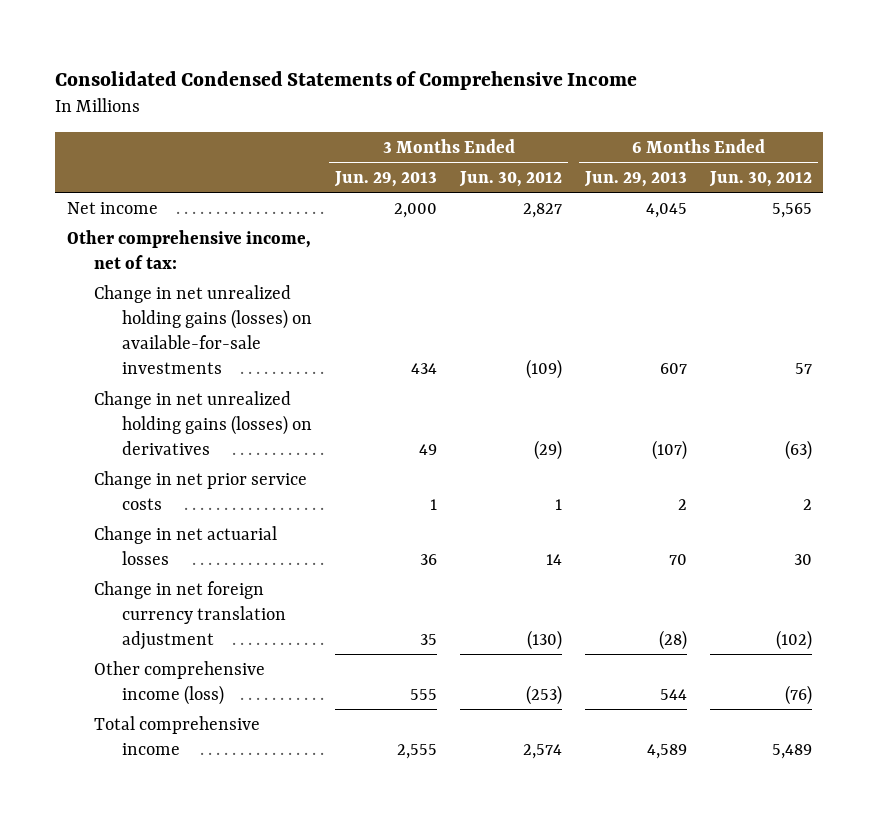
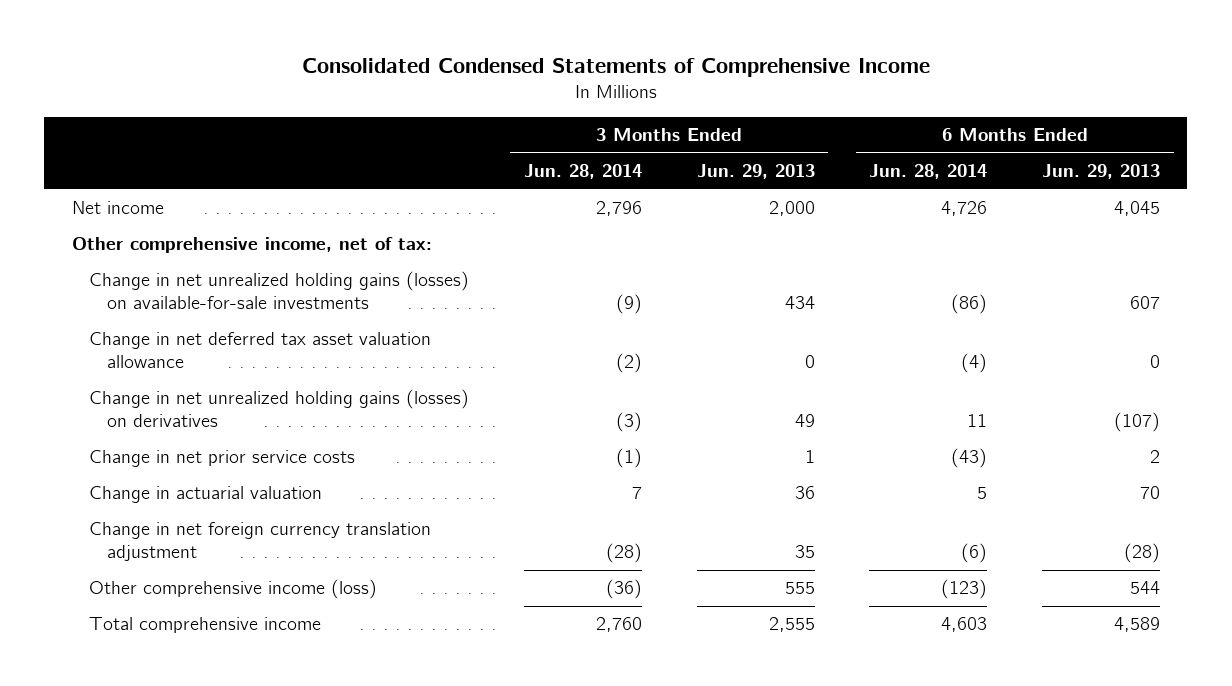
- | 3 Months Ended Jun. 29, 2013 | 3 Months Ended Jun. 30, 2012 | 6 Months Ended Jun. 29, 2013 | 6 Months Ended Jun. 30, 2012
+ | 3 Months Ended Jun. 28, 2014 | 3 Months Ended Jun. 29, 2013 | 6 Months Ended Jun. 28, 2014 | 6 Months Ended Jun. 29, 2013
+ Change in net deferred tax asset valuation allowance | (2) | 0 | (4) | 0
- Change in net actuarial losses | 36 | 14 | 70 | 30
+ Change in actuarial valuation | 7 | 36 | 5 | 70

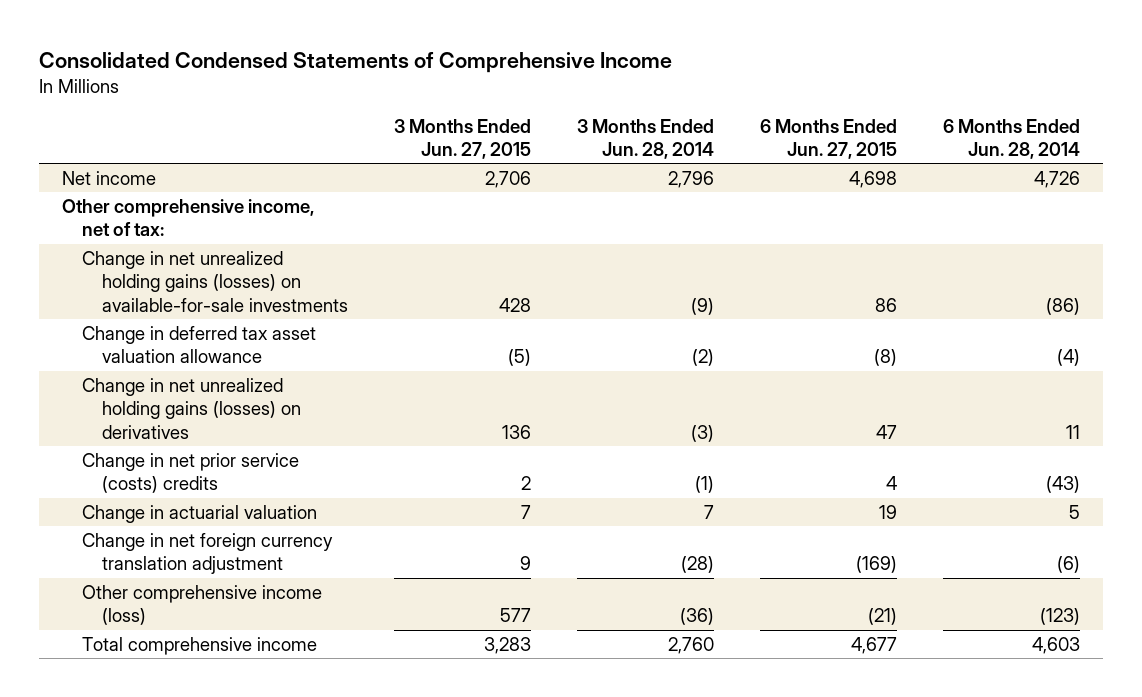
- | 3 Months Ended Jun. 28, 2014 | 3 Months Ended Jun. 29, 2013 | 6 Months Ended Jun. 28, 2014 | 6 Months Ended Jun. 29, 2013
+ | 3 Months Ended Jun. 27, 2015 | 3 Months Ended Jun. 28, 2014 | 6 Months Ended Jun. 27, 2015 | 6 Months Ended Jun. 28, 2014
- Change in net deferred tax asset valuation allowance | (2) | 0 | (4) | 0
+ Change in deferred tax asset valuation allowance | (5) | (2) | (8) | (4)
- Change in net prior service costs | (1) | 1 | (43) | 2
+ Change in net prior service (costs) credits | 2 | (1) | 4 | (43)

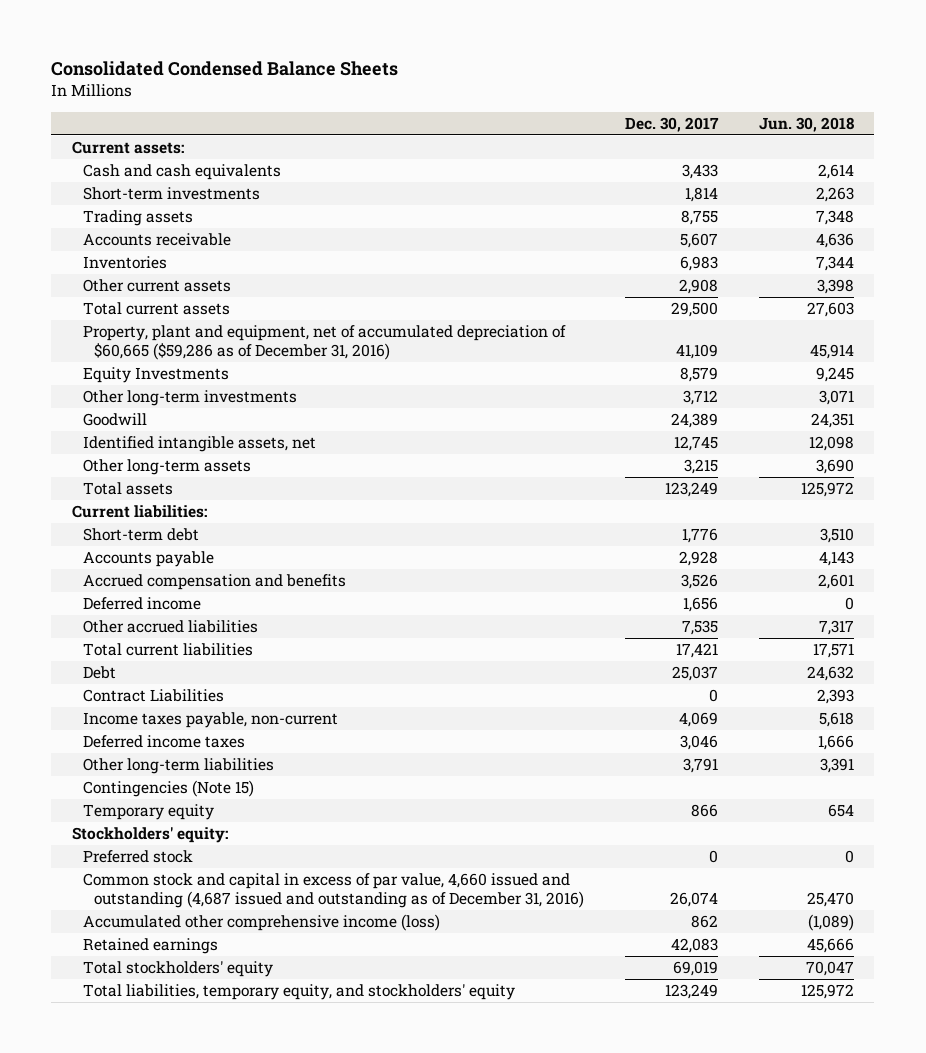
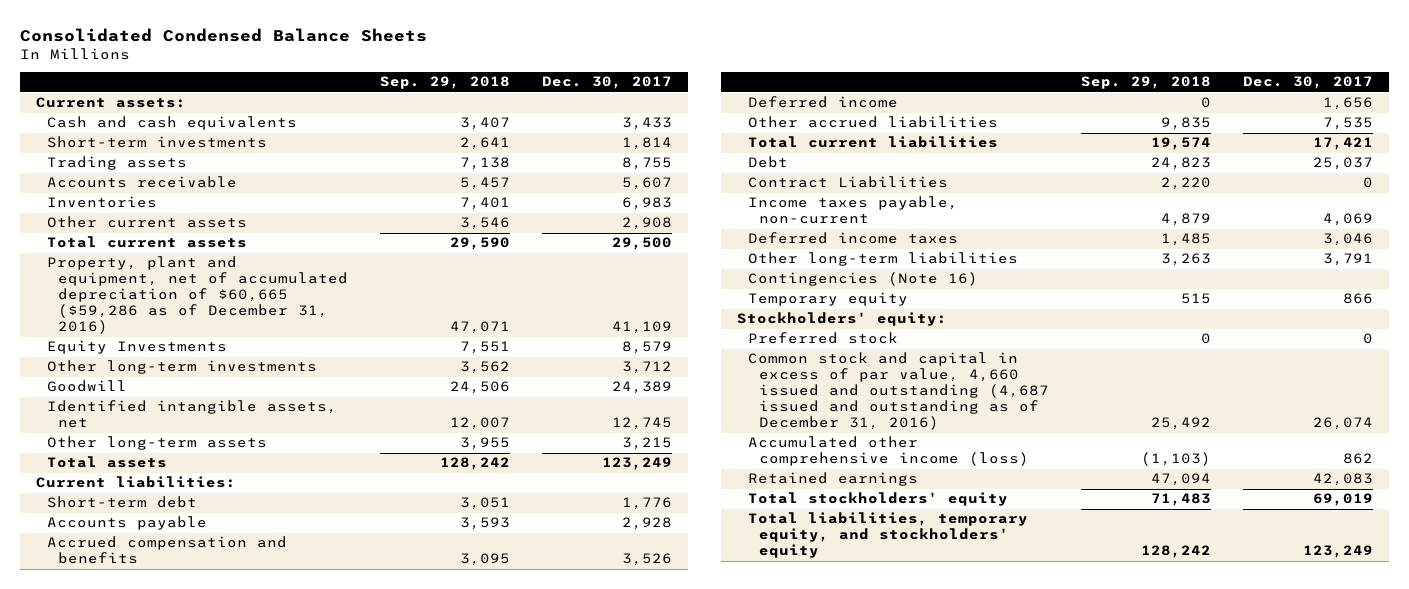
- | Dec. 30, 2017 | Jun. 30, 2018
+ | Sep. 29, 2018 | Dec. 30, 2017
- Contingencies (Note 15)
+ Contingencies (Note 16)

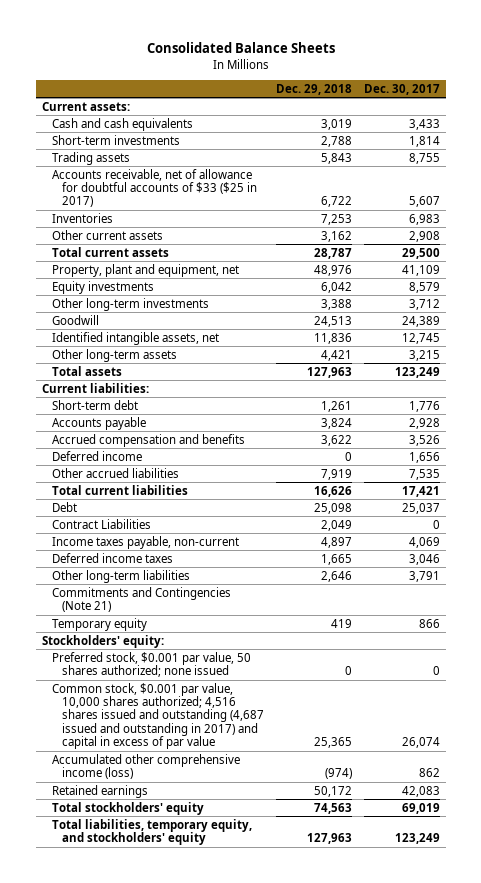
- Consolidated Condensed Balance Sheets
+ Consolidated Balance Sheets
- | Sep. 29, 2018 | Dec. 30, 2017
+ | Dec. 29, 2018 | Dec. 30, 2017
- Accounts receivable | 5,457 | 5,607
+ Accounts receivable, net of allowance for doubtful accounts of $33 ($25 in 2017) | 6,722 | 5,607
- Property, plant and equipment, net of accumulated depreciation of $60,665 ($59,286 as of December 31, 2016) | 47,071 | 41,109
- Equity Investments | 7,551 | 8,579
+ Property, plant and equipment, net | 48,976 | 41,109
+ Equity investments | 6,042 | 8,579
- Contingencies (Note 16)
+ Commitments and Contingencies (Note 21)
- Preferred stock | 0 | 0
- Common stock and capital in excess of par value, 4,660 issued and outstanding (4,687 issued and outstanding as of December 31, 2016) | 25,492 | 26,074
+ Preferred stock, $0.001 par value, 50 shares authorized; none issued | 0 | 0
+ Common stock, $0.001 par value, 10,000 shares authorized; 4,516 shares issued and outstanding (4,687 issued and outstanding in 2017) and capital in excess of par value | 25,365 | 26,074

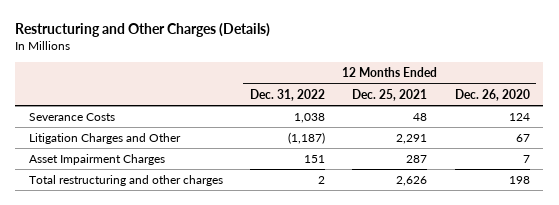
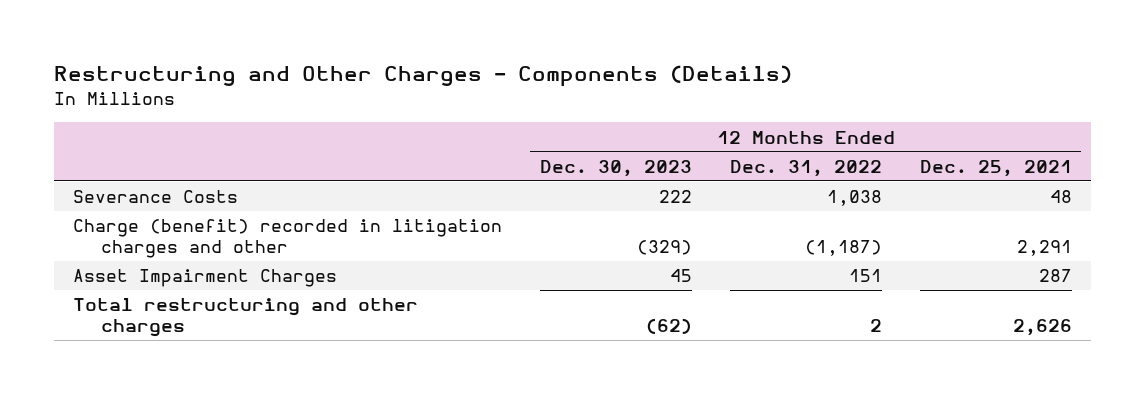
- Restructuring and Other Charges (Details)
+ Restructuring and Other Charges - Components (Details)
- | 12 Months Ended Dec. 31, 2022 | 12 Months Ended Dec. 25, 2021 | 12 Months Ended Dec. 26, 2020
+ | 12 Months Ended Dec. 30, 2023 | 12 Months Ended Dec. 31, 2022 | 12 Months Ended Dec. 25, 2021
- Litigation Charges and Other | (1,187) | 2,291 | 67
+ Charge (benefit) recorded in litigation charges and other | (329) | (1,187) | 2,291

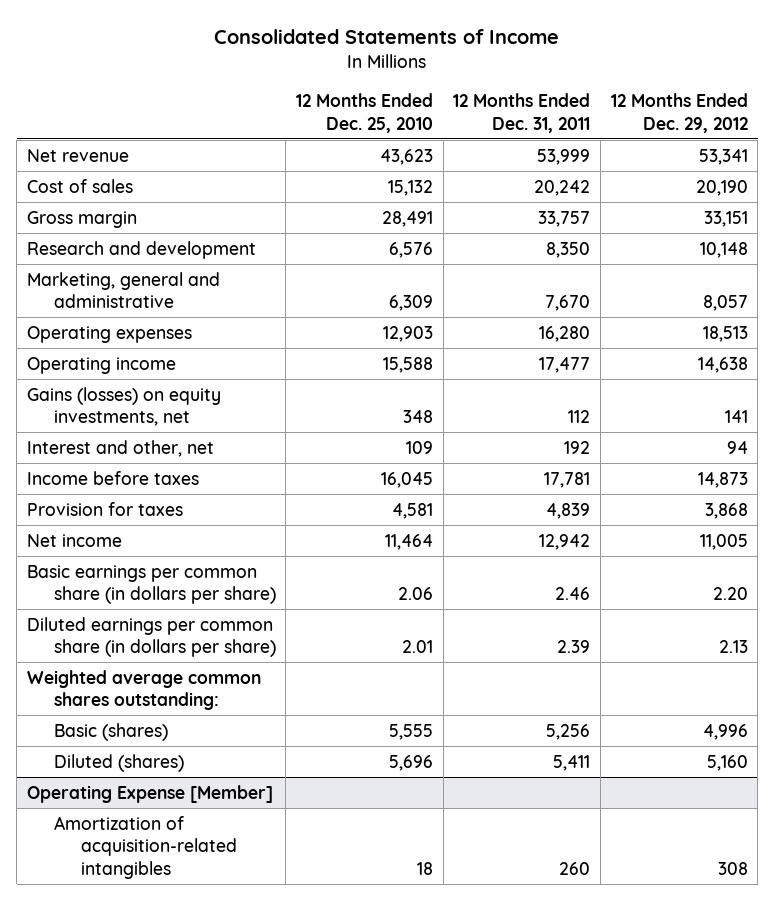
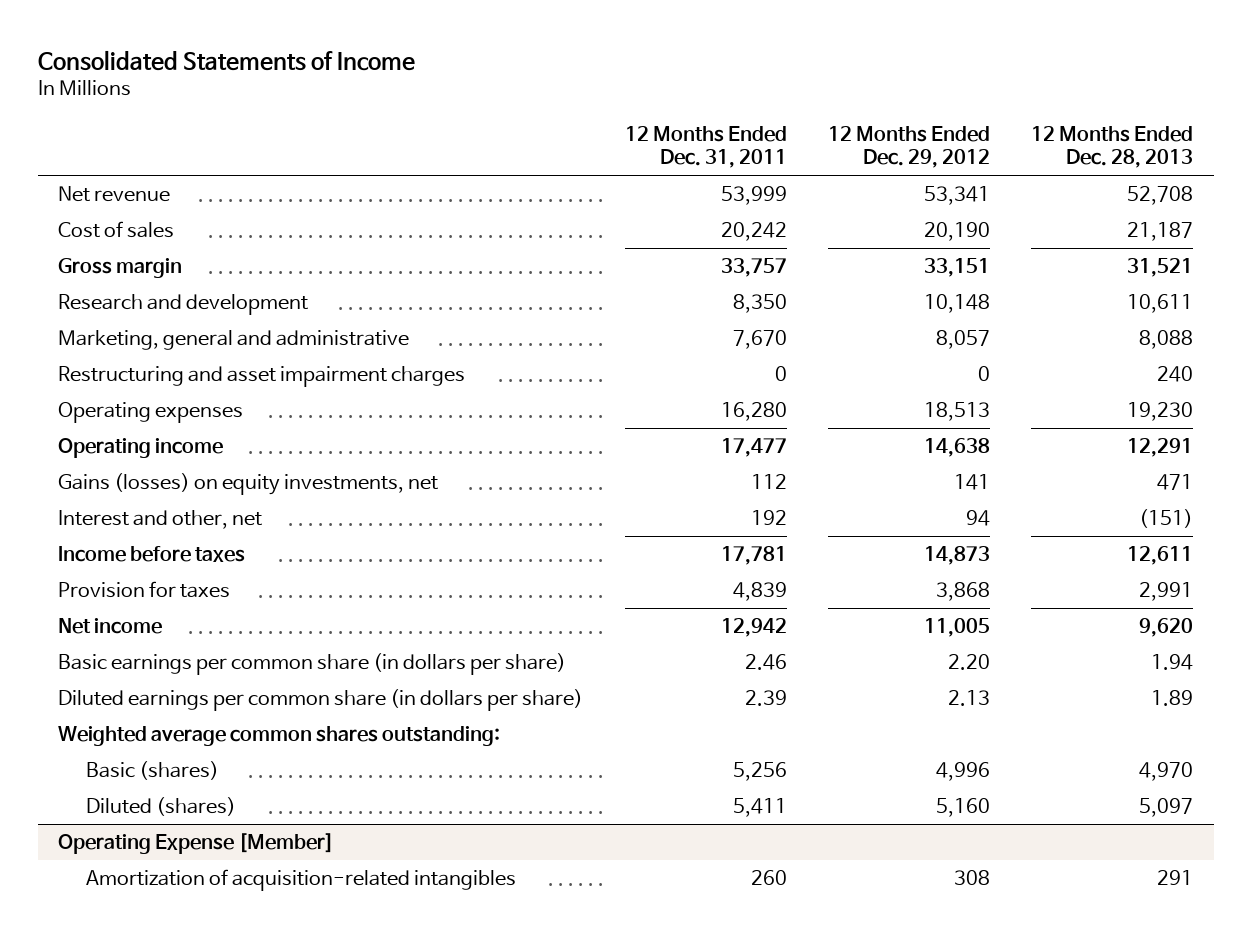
- | 12 Months Ended Dec. 25, 2010 | 12 Months Ended Dec. 31, 2011 | 12 Months Ended Dec. 29, 2012
+ | 12 Months Ended Dec. 31, 2011 | 12 Months Ended Dec. 29, 2012 | 12 Months Ended Dec. 28, 2013
+ Restructuring and asset impairment charges | 0 | 0 | 240

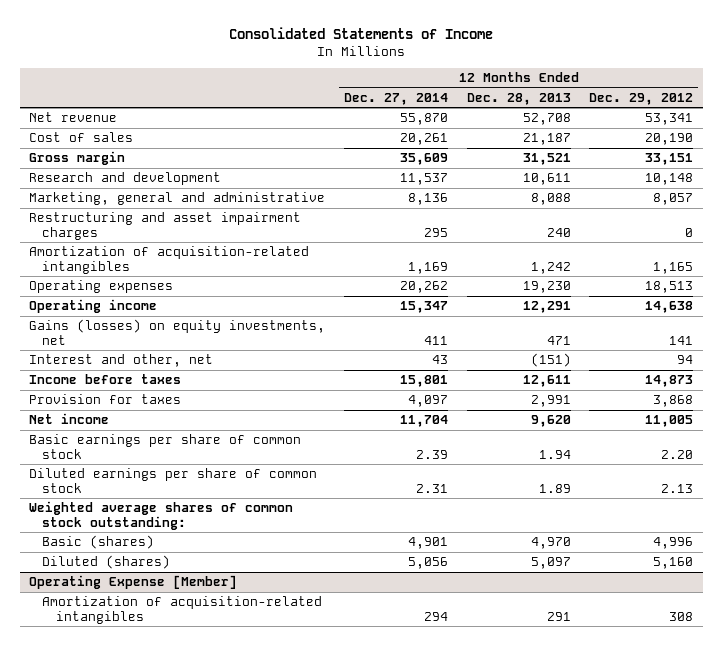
- | 12 Months Ended Dec. 31, 2011 | 12 Months Ended Dec. 29, 2012 | 12 Months Ended Dec. 28, 2013
+ | 12 Months Ended Dec. 27, 2014 | 12 Months Ended Dec. 28, 2013 | 12 Months Ended Dec. 29, 2012
+ Amortization of acquisition-related intangibles | 1,169 | 1,242 | 1,165
- Basic earnings per common share (in dollars per share) | 2.46 | 2.20 | 1.94
- Diluted earnings per common share (in dollars per share) | 2.39 | 2.13 | 1.89
- Weighted average common shares outstanding:
+ Basic earnings per share of common stock | 2.39 | 1.94 | 2.20
+ Diluted earnings per share of common stock | 2.31 | 1.89 | 2.13
+ Weighted average shares of common stock outstanding:

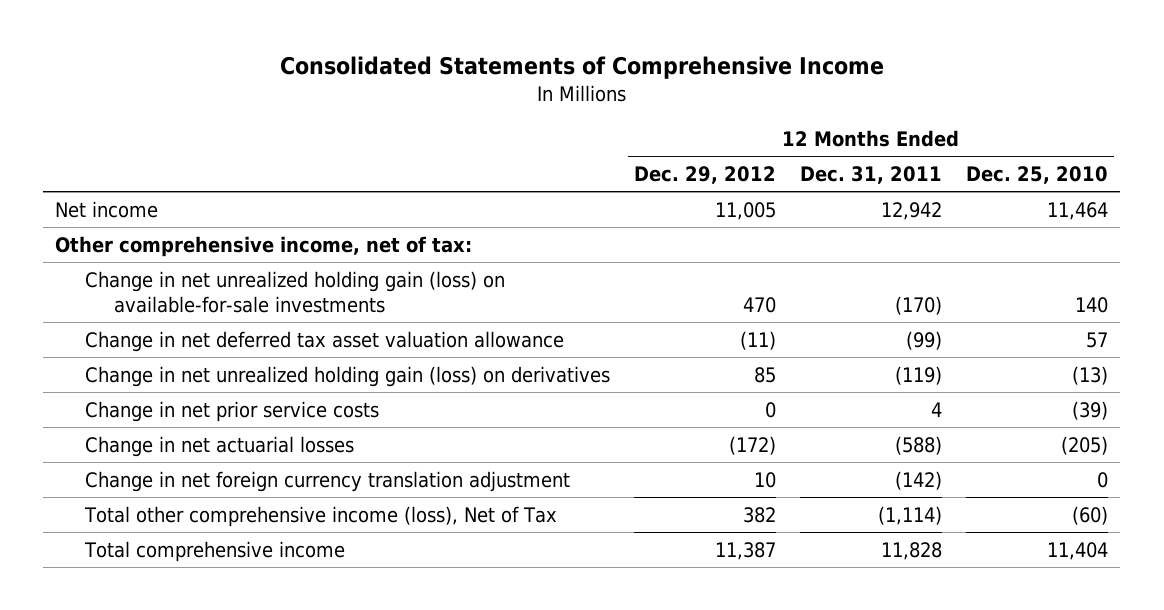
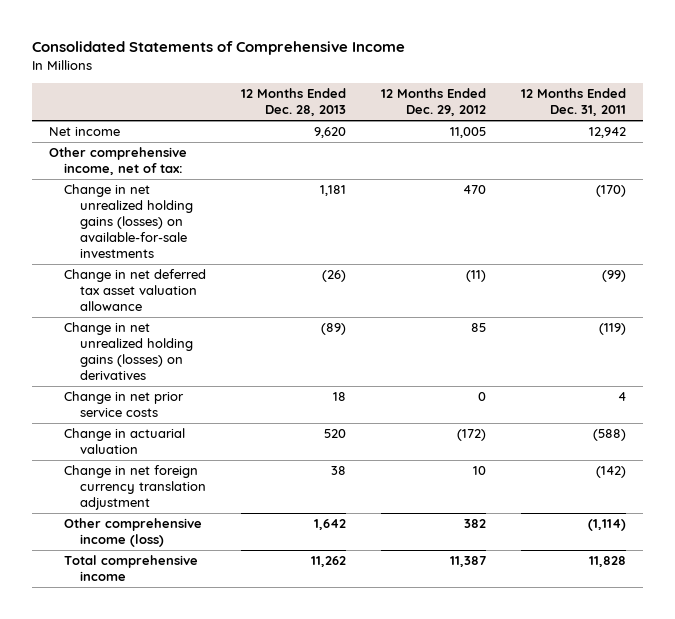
- | 12 Months Ended Dec. 29, 2012 | 12 Months Ended Dec. 31, 2011 | 12 Months Ended Dec. 25, 2010
+ | 12 Months Ended Dec. 28, 2013 | 12 Months Ended Dec. 29, 2012 | 12 Months Ended Dec. 31, 2011
- Change in net unrealized holding gain (loss) on available-for-sale investments | 470 | (170) | 140
+ Change in net unrealized holding gains (losses) on available-for-sale investments | 1,181 | 470 | (170)
- Change in net unrealized holding gain (loss) on derivatives | 85 | (119) | (13)
+ Change in net unrealized holding gains (losses) on derivatives | (89) | 85 | (119)
- Change in net actuarial losses | (172) | (588) | (205)
+ Change in actuarial valuation | 520 | (172) | (588)
- Total other comprehensive income (loss), Net of Tax | 382 | (1,114) | (60)
+ Other comprehensive income (loss) | 1,642 | 382 | (1,114)

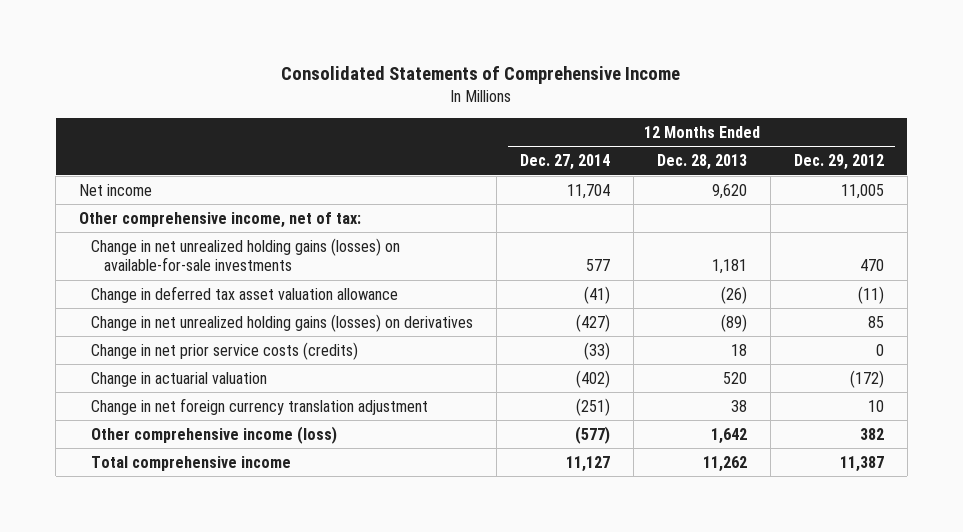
- | 12 Months Ended Dec. 28, 2013 | 12 Months Ended Dec. 29, 2012 | 12 Months Ended Dec. 31, 2011
+ | 12 Months Ended Dec. 27, 2014 | 12 Months Ended Dec. 28, 2013 | 12 Months Ended Dec. 29, 2012
- Change in net deferred tax asset valuation allowance | (26) | (11) | (99)
+ Change in deferred tax asset valuation allowance | (41) | (26) | (11)
- Change in net prior service costs | 18 | 0 | 4
+ Change in net prior service costs (credits) | (33) | 18 | 0

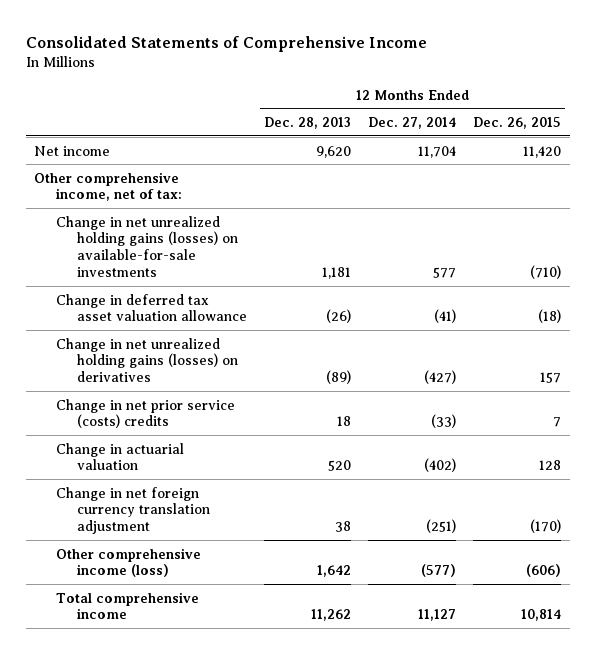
- | 12 Months Ended Dec. 27, 2014 | 12 Months Ended Dec. 28, 2013 | 12 Months Ended Dec. 29, 2012
+ | 12 Months Ended Dec. 28, 2013 | 12 Months Ended Dec. 27, 2014 | 12 Months Ended Dec. 26, 2015
- Change in net prior service costs (credits) | (33) | 18 | 0
+ Change in net prior service (costs) credits | 18 | (33) | 7

